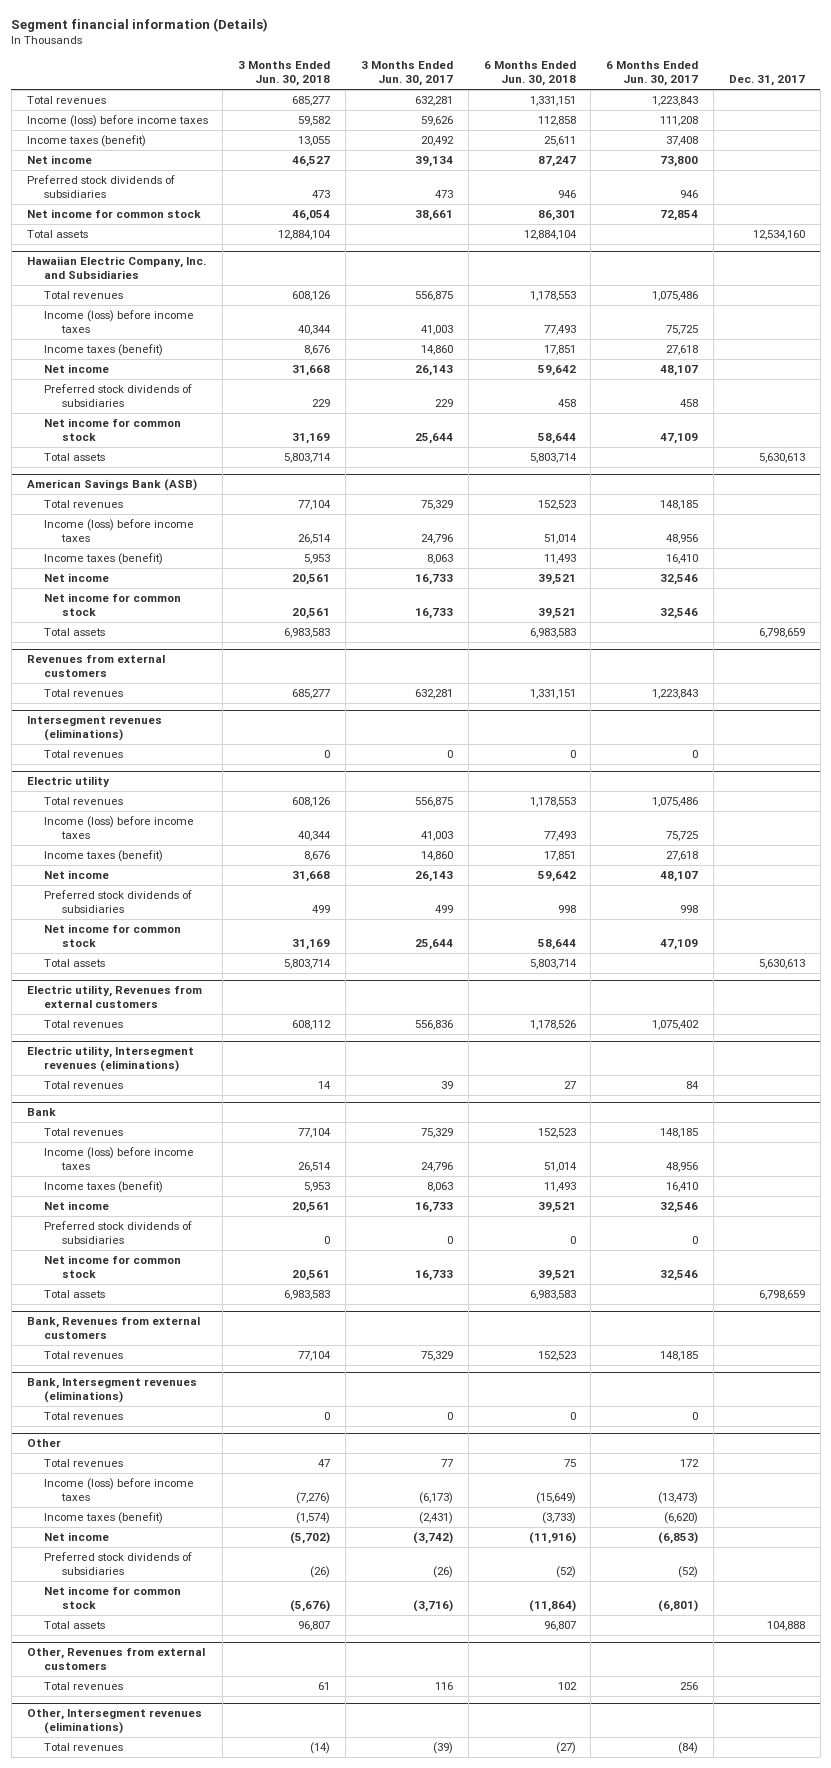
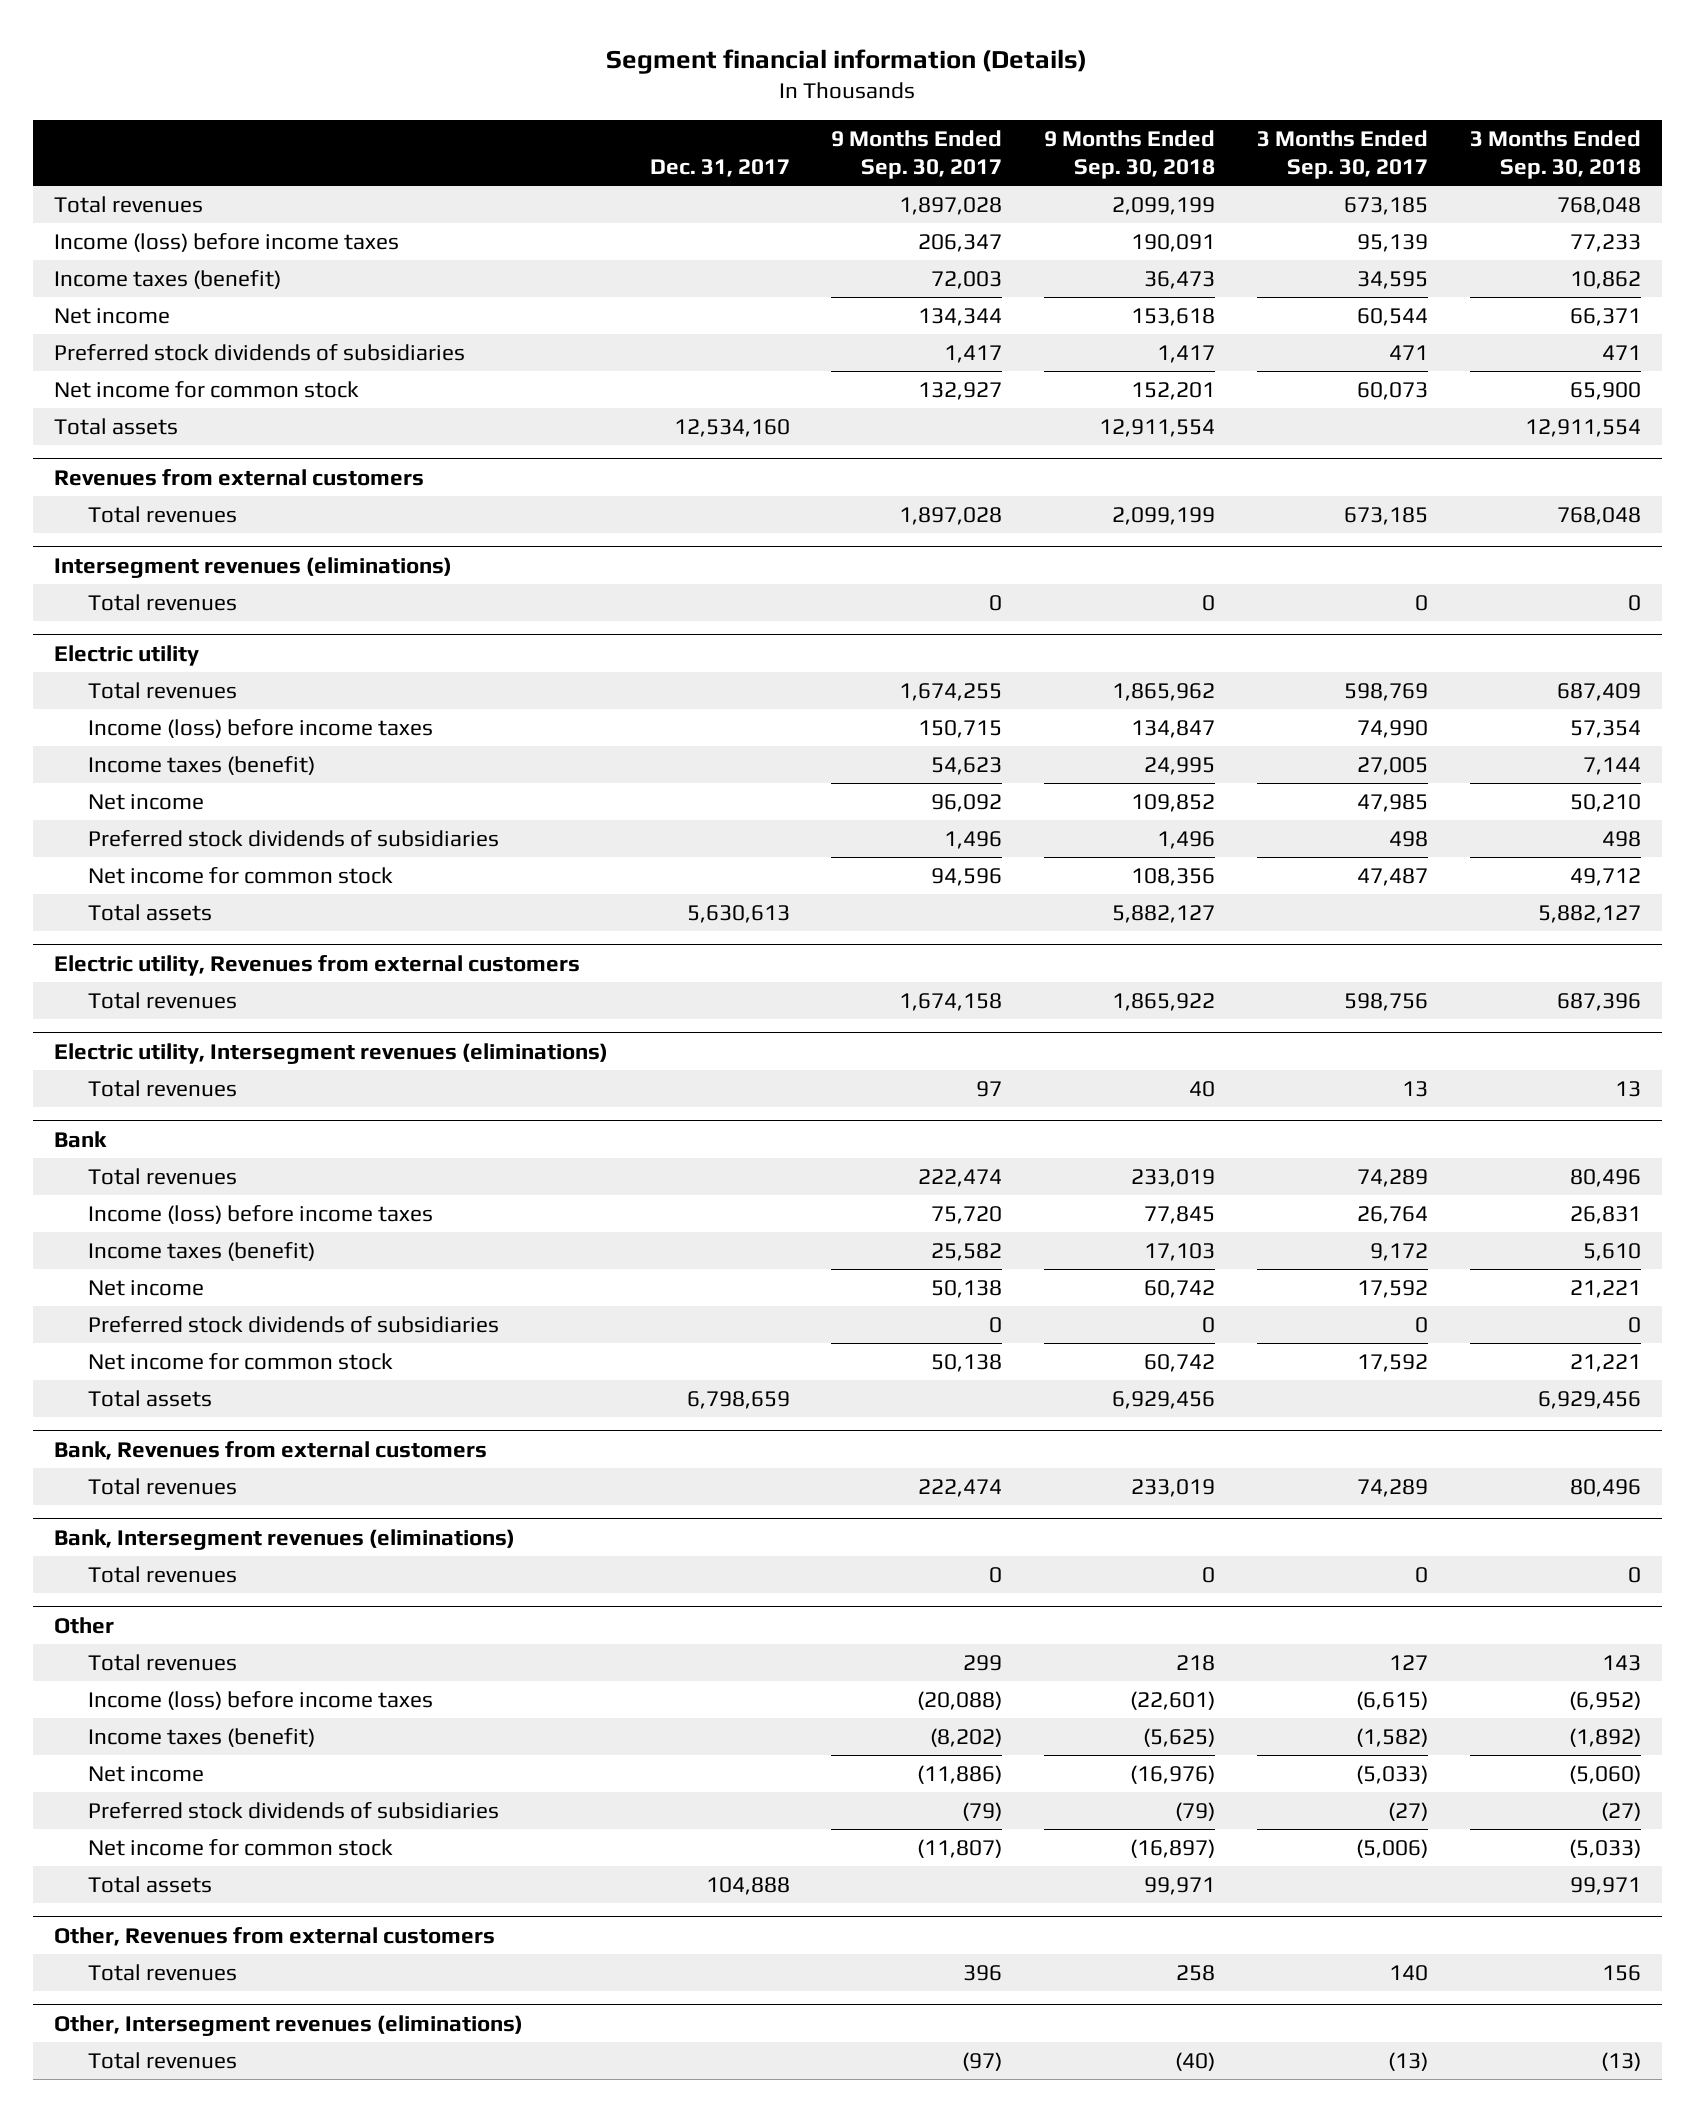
- | 3 Months Ended Jun. 30, 2018 | 3 Months Ended Jun. 30, 2017 | 6 Months Ended Jun. 30, 2018 | 6 Months Ended Jun. 30, 2017 | Dec. 31, 2017
+ | Dec. 31, 2017 | 9 Months Ended Sep. 30, 2017 | 9 Months Ended Sep. 30, 2018 | 3 Months Ended Sep. 30, 2017 | 3 Months Ended Sep. 30, 2018
- Hawaiian Electric Company, Inc. and Subsidiaries
- Total revenues | 608,126 | 556,875 | 1,178,553 | 1,075,486 |
- Income (loss) before income taxes | 40,344 | 41,003 | 77,493 | 75,725 |
- Income taxes (benefit) | 8,676 | 14,860 | 17,851 | 27,618 |
- Net income | 31,668 | 26,143 | 59,642 | 48,107 |
- Preferred stock dividends of subsidiaries | 229 | 229 | 458 | 458 |
- Net income for common stock | 31,169 | 25,644 | 58,644 | 47,109 |
- Total assets | 5,803,714 | | 5,803,714 | | 5,630,613
- American Savings Bank (ASB)
- Total revenues | 77,104 | 75,329 | 152,523 | 148,185 |
- Income (loss) before income taxes | 26,514 | 24,796 | 51,014 | 48,956 |
- Income taxes (benefit) | 5,953 | 8,063 | 11,493 | 16,410 |
- Net income | 20,561 | 16,733 | 39,521 | 32,546 |
- Net income for common stock | 20,561 | 16,733 | 39,521 | 32,546 |
- Total assets | 6,983,583 | | 6,983,583 | | 6,798,659

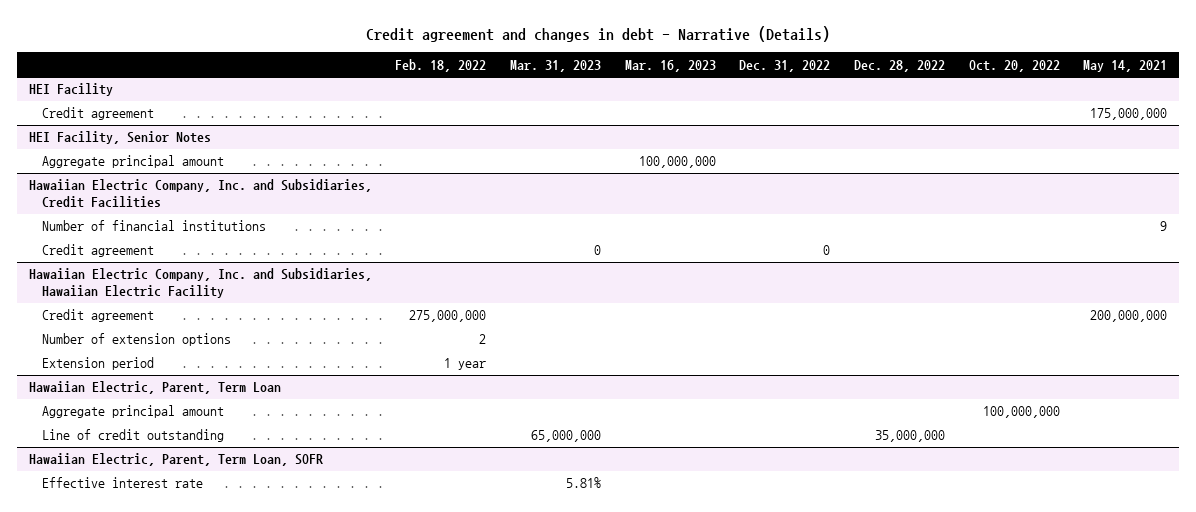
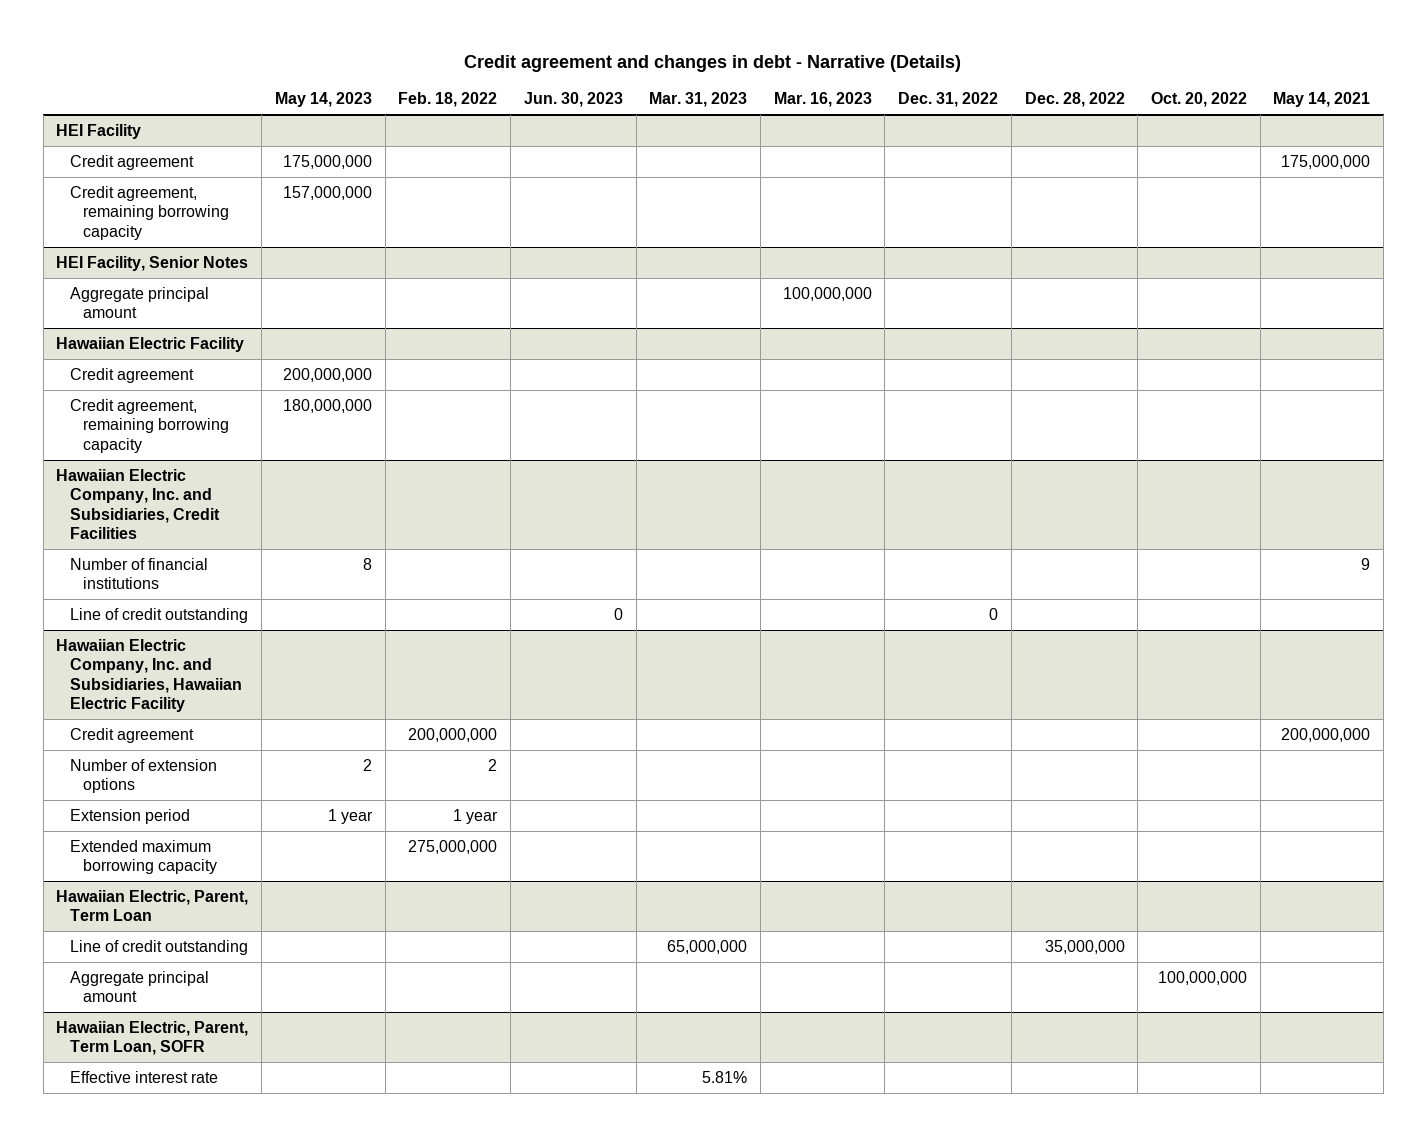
- | Feb. 18, 2022 | Mar. 31, 2023 | Mar. 16, 2023 | Dec. 31, 2022 | Dec. 28, 2022 | Oct. 20, 2022 | May 14, 2021
+ | May 14, 2023 | Feb. 18, 2022 | Jun. 30, 2023 | Mar. 31, 2023 | Mar. 16, 2023 | Dec. 31, 2022 | Dec. 28, 2022 | Oct. 20, 2022 | May 14, 2021
@ HEI Facility
+ Credit agreement, remaining borrowing capacity | 157,000,000 | | | | | | | |
+ Hawaiian Electric Facility
+ Credit agreement | 200,000,000 | | | | | | | |
+ Credit agreement, remaining borrowing capacity | 180,000,000 | | | | | | | |
@ Hawaiian Electric Company, Inc. and Subsidiaries, Credit Facilities
- Credit agreement | | 0 | | 0 | | |
+ Line of credit outstanding | | | 0 | | | 0 | | |
@ Hawaiian Electric Company, Inc. and Subsidiaries, Hawaiian Electric Facility
- Credit agreement | 275,000,000 | | | | | | 200,000,000
+ Credit agreement | | 200,000,000 | | | | | | | 200,000,000
+ Extended maximum borrowing capacity | | 275,000,000 | | | | | | |
@ Hawaiian Electric, Parent, Term Loan
moved down: Aggregate principal amount | | | | | | | | 100,000,000 |

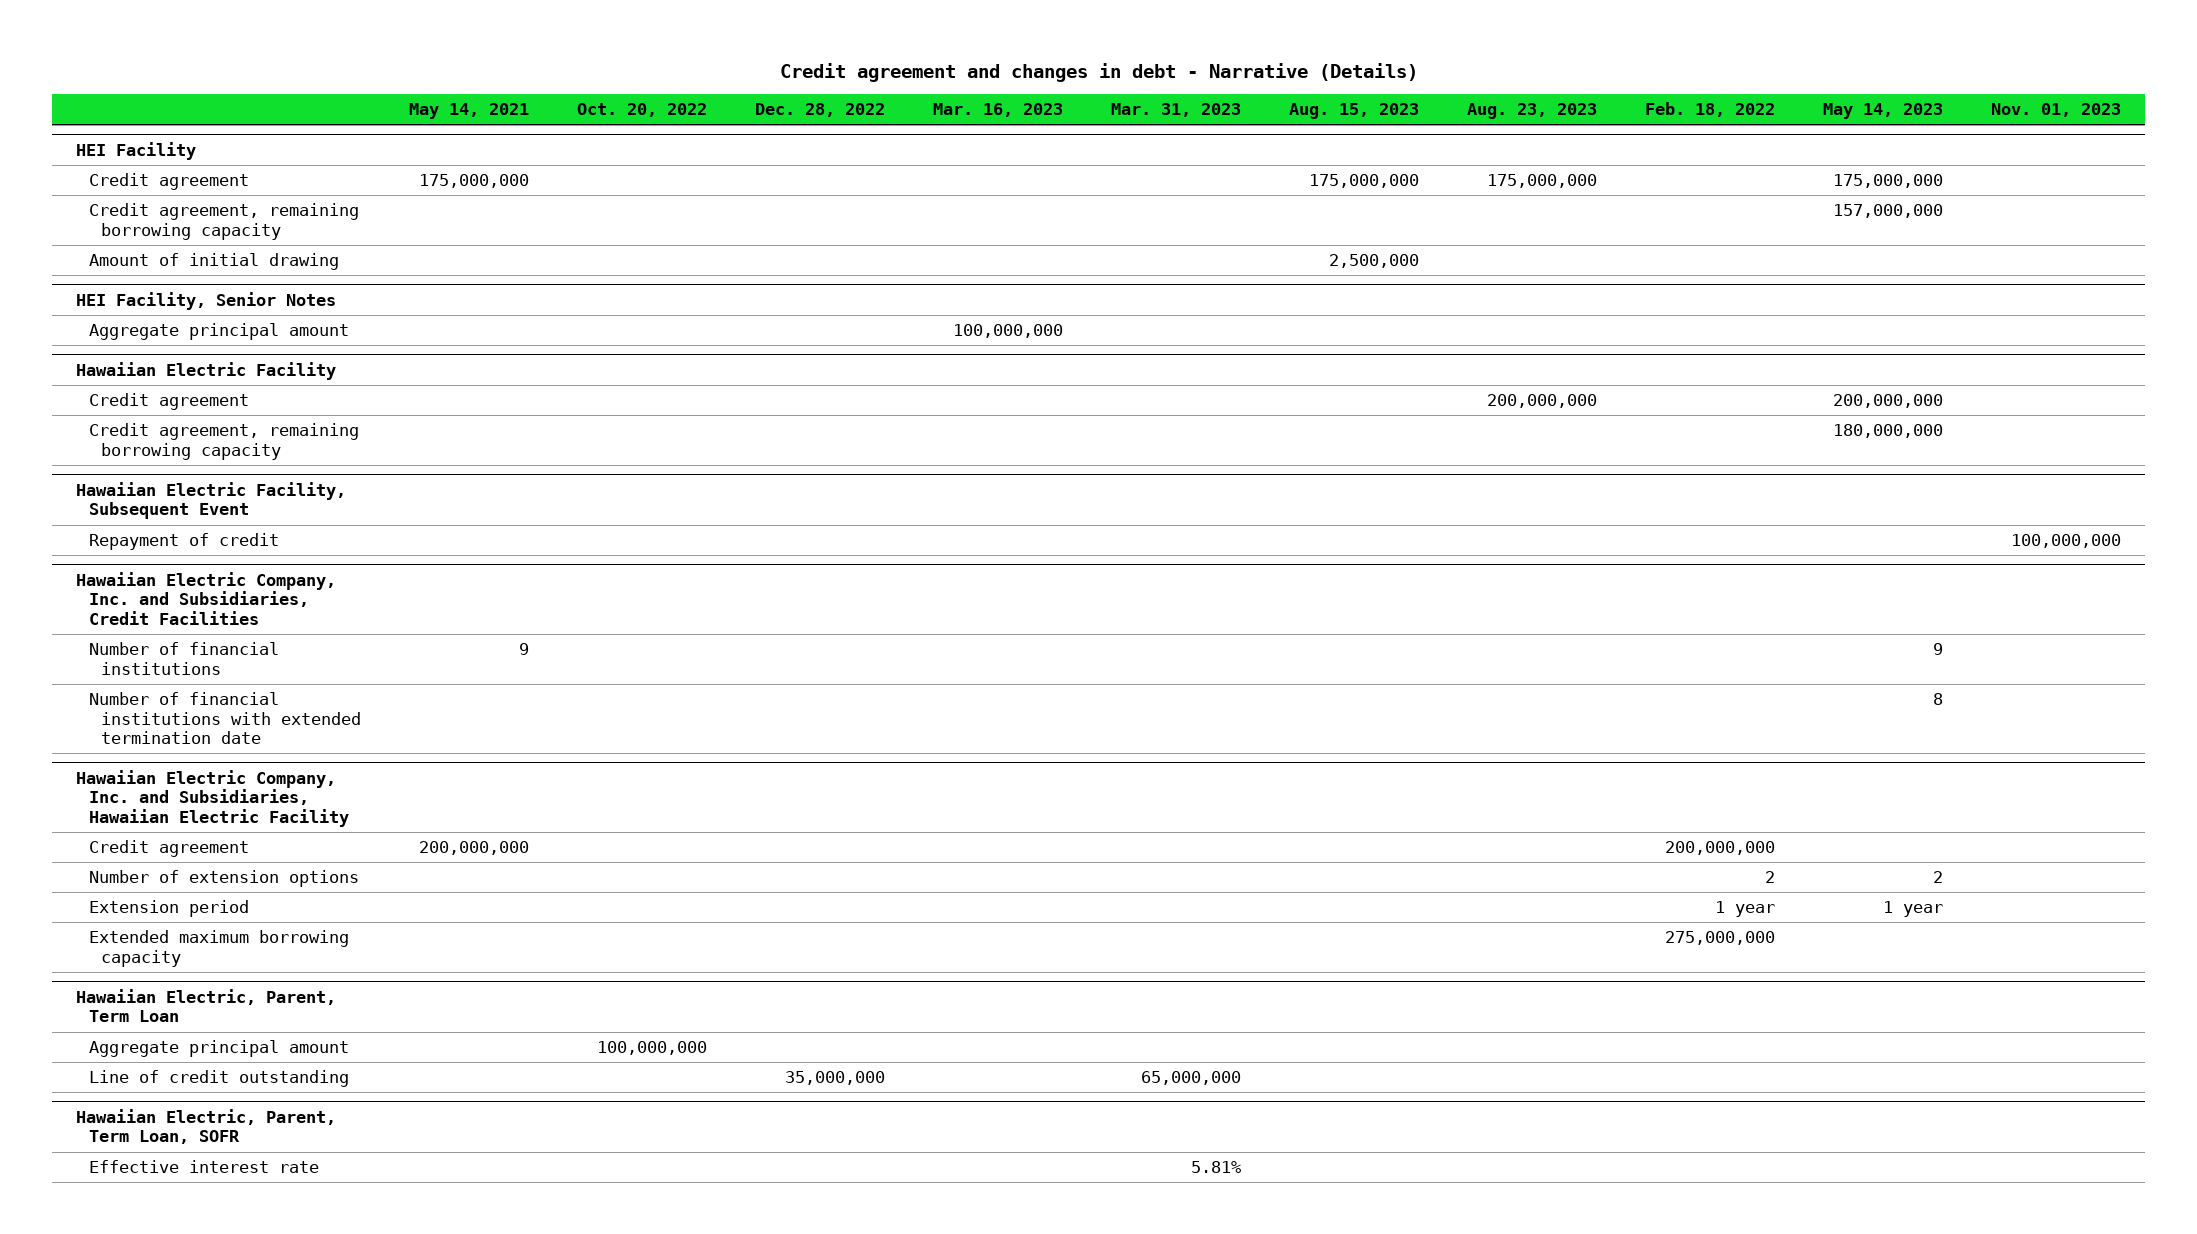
- | May 14, 2023 | Feb. 18, 2022 | Jun. 30, 2023 | Mar. 31, 2023 | Mar. 16, 2023 | Dec. 31, 2022 | Dec. 28, 2022 | Oct. 20, 2022 | May 14, 2021
+ | May 14, 2021 | Oct. 20, 2022 | Dec. 28, 2022 | Mar. 16, 2023 | Mar. 31, 2023 | Aug. 15, 2023 | Aug. 23, 2023 | Feb. 18, 2022 | May 14, 2023 | Nov. 01, 2023
@ HEI Facility
+ Amount of initial drawing | | | | | | 2,500,000 | | | |
+ Hawaiian Electric Facility, Subsequent Event
+ Repayment of credit | | | | | | | | | | 100,000,000
@ Hawaiian Electric Company, Inc. and Subsidiaries, Credit Facilities
- Number of financial institutions | 8 | | | | | | | | 9
- Line of credit outstanding | | | 0 | | | 0 | | |
+ Number of financial institutions | 9 | | | | | | | | 9 |
+ Number of financial institutions with extended termination date | | | | | | | | | 8 |
@ Hawaiian Electric, Parent, Term Loan
moved down: Line of credit outstanding | | | 35,000,000 | | 65,000,000 | | | | |

